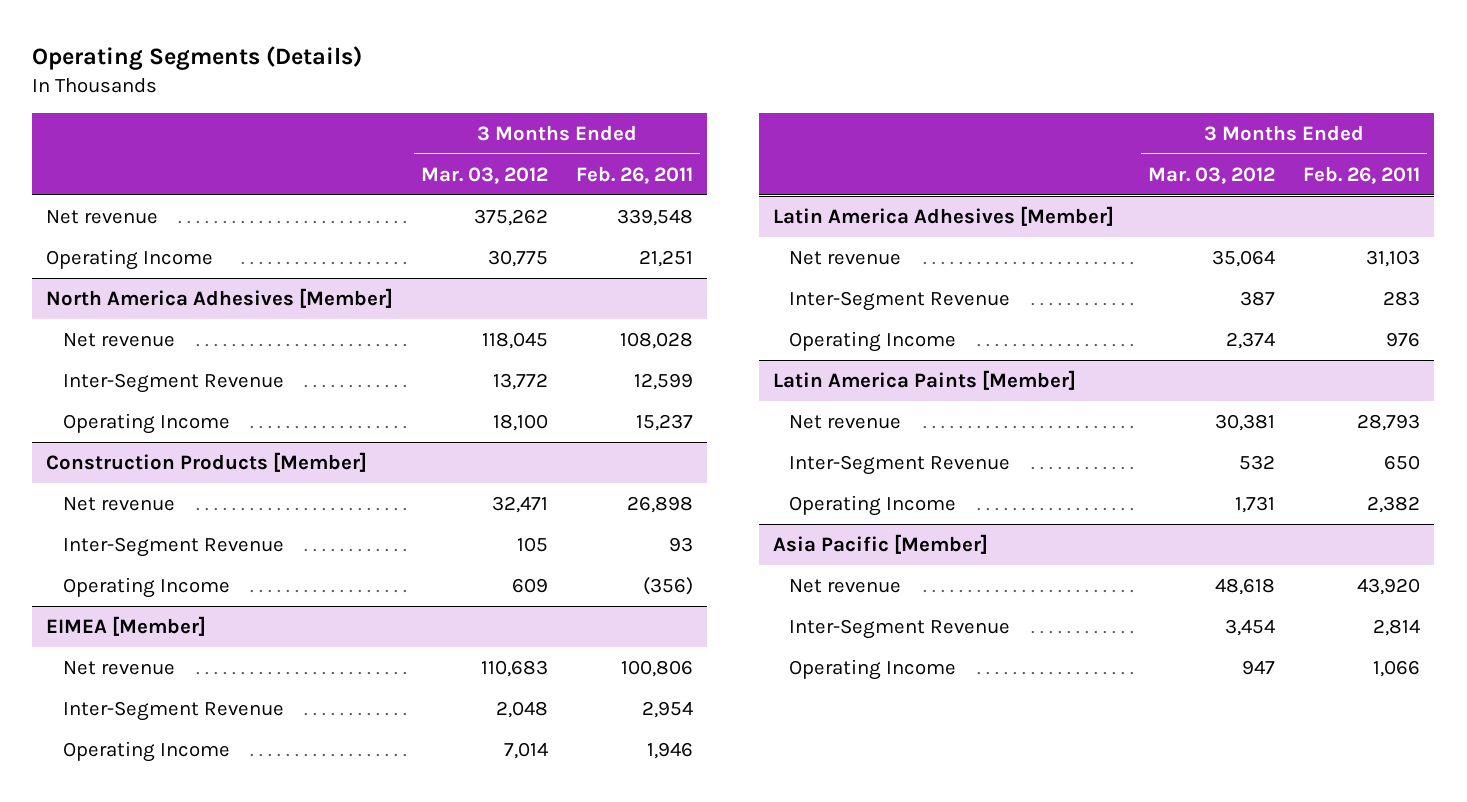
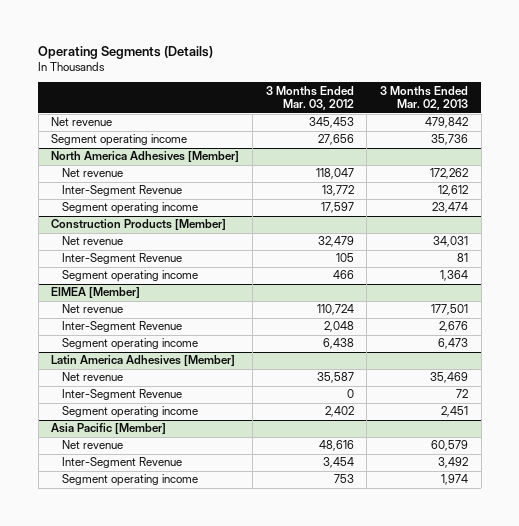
- | 3 Months Ended Mar. 03, 2012 | 3 Months Ended Feb. 26, 2011
+ | 3 Months Ended Mar. 03, 2012 | 3 Months Ended Mar. 02, 2013
- Net revenue | 375,262 | 339,548
- Operating Income | 30,775 | 21,251
+ Net revenue | 345,453 | 479,842
+ Segment operating income | 27,656 | 35,736
@ North America Adhesives [Member]
- Net revenue | 118,045 | 108,028
+ Net revenue | 118,047 | 172,262
- Operating Income | 18,100 | 15,237
+ Segment operating income | 17,597 | 23,474
@ Construction Products [Member]
- Net revenue | 32,471 | 26,898
+ Net revenue | 32,479 | 34,031
- Operating Income | 609 | (356)
+ Segment operating income | 466 | 1,364
@ EIMEA [Member]
- Net revenue | 110,683 | 100,806
+ Net revenue | 110,724 | 177,501
- Operating Income | 7,014 | 1,946
+ Segment operating income | 6,438 | 6,473
@ Latin America Adhesives [Member]
- Net revenue | 35,064 | 31,103
- Inter-Segment Revenue | 387 | 283
- Operating Income | 2,374 | 976
- Latin America Paints [Member]
- Net revenue | 30,381 | 28,793
- Inter-Segment Revenue | 532 | 650
- Operating Income | 1,731 | 2,382
@ Latin America Adhesives [Member]
+ Net revenue | 35,587 | 35,469
+ Inter-Segment Revenue | 0 | 72
+ Segment operating income | 2,402 | 2,451
@ Asia Pacific [Member]
- Net revenue | 48,618 | 43,920
+ Net revenue | 48,616 | 60,579
- Operating Income | 947 | 1,066
+ Segment operating income | 753 | 1,974

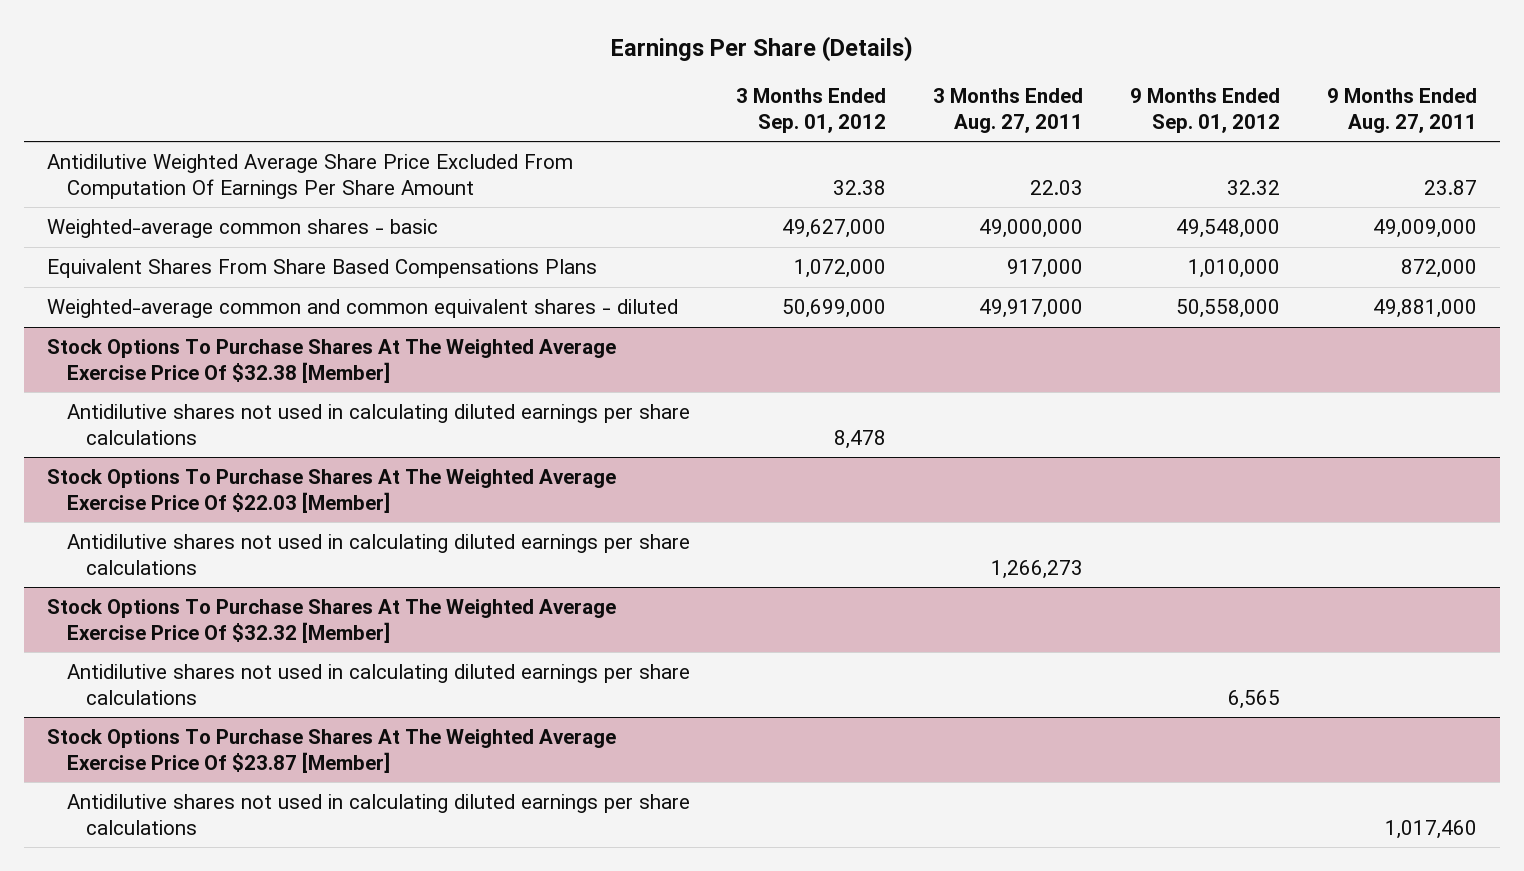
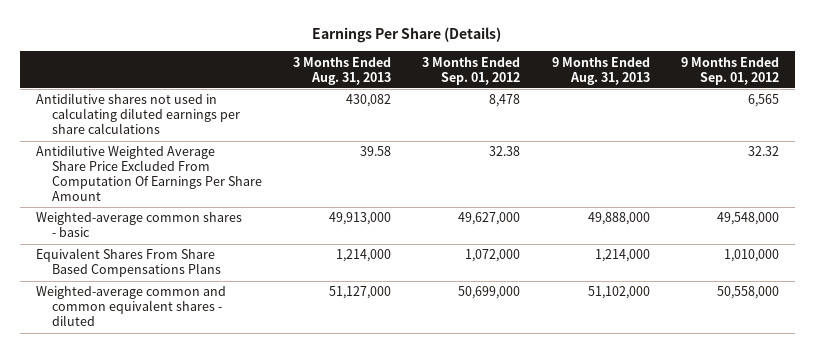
- | 3 Months Ended Sep. 01, 2012 | 3 Months Ended Aug. 27, 2011 | 9 Months Ended Sep. 01, 2012 | 9 Months Ended Aug. 27, 2011
+ | 3 Months Ended Aug. 31, 2013 | 3 Months Ended Sep. 01, 2012 | 9 Months Ended Aug. 31, 2013 | 9 Months Ended Sep. 01, 2012
+ Antidilutive shares not used in calculating diluted earnings per share calculations | 430,082 | 8,478 | | 6,565
- Stock Options To Purchase Shares At The Weighted Average Exercise Price Of $32.38 [Member]
- Antidilutive shares not used in calculating diluted earnings per share calculations | 8,478 | | |
- Stock Options To Purchase Shares At The Weighted Average Exercise Price Of $22.03 [Member]
- Antidilutive shares not used in calculating diluted earnings per share calculations | | 1,266,273 | |
- Stock Options To Purchase Shares At The Weighted Average Exercise Price Of $32.32 [Member]
- Antidilutive shares not used in calculating diluted earnings per share calculations | | | 6,565 |
- Stock Options To Purchase Shares At The Weighted Average Exercise Price Of $23.87 [Member]
- Antidilutive shares not used in calculating diluted earnings per share calculations | | | | 1,017,460

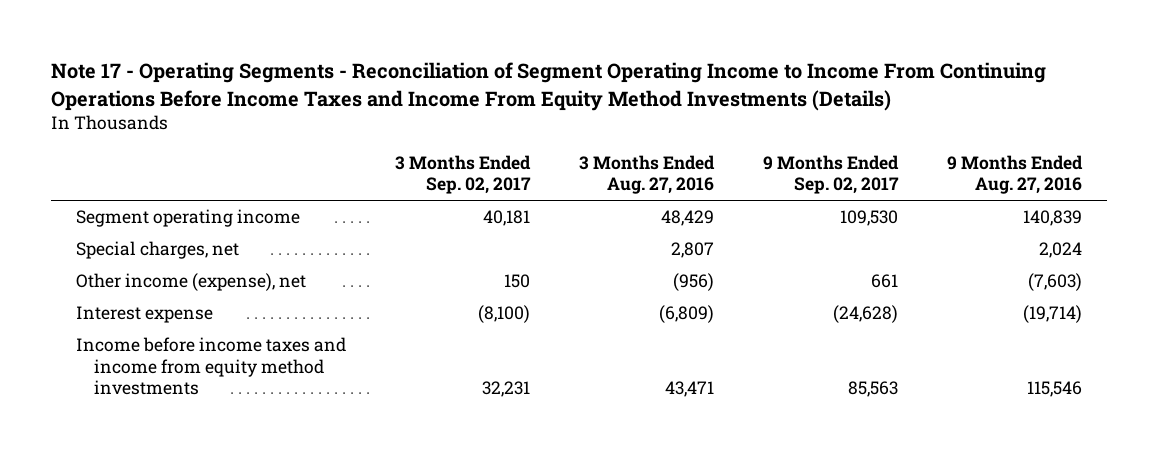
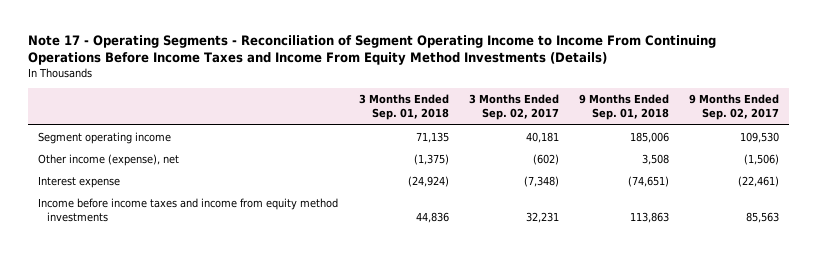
- | 3 Months Ended Sep. 02, 2017 | 3 Months Ended Aug. 27, 2016 | 9 Months Ended Sep. 02, 2017 | 9 Months Ended Aug. 27, 2016
+ | 3 Months Ended Sep. 01, 2018 | 3 Months Ended Sep. 02, 2017 | 9 Months Ended Sep. 01, 2018 | 9 Months Ended Sep. 02, 2017
- Special charges, net | | 2,807 | | 2,024
- Other income (expense), net | 150 | (956) | 661 | (7,603)
- Interest expense | (8,100) | (6,809) | (24,628) | (19,714)
+ Other income (expense), net | (1,375) | (602) | 3,508 | (1,506)
+ Interest expense | (24,924) | (7,348) | (74,651) | (22,461)

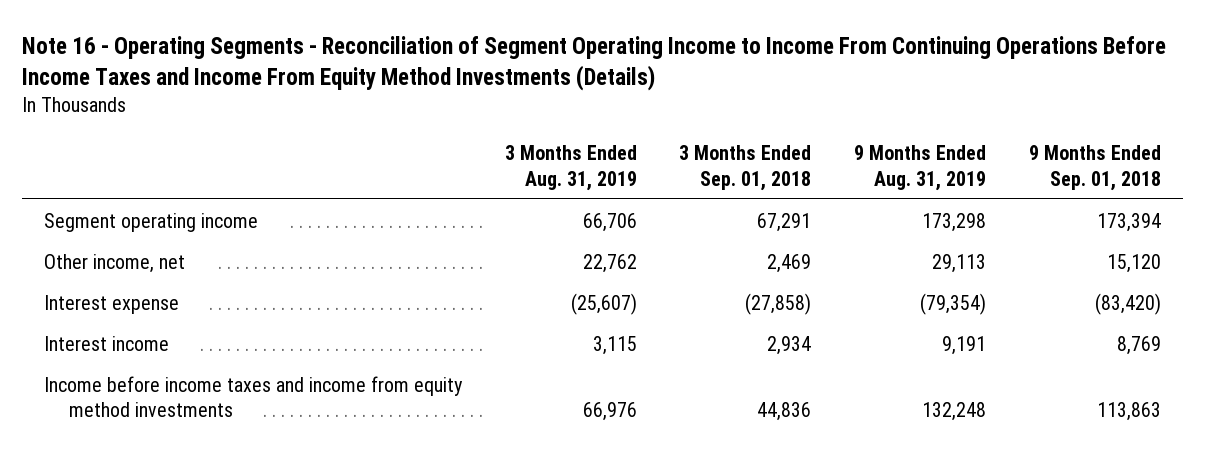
- Note 17 - Operating Segments - Reconciliation of Segment Operating Income to Income From Continuing Operations Before Income Taxes and Income From Equity Method Investments (Details)
+ Note 16 - Operating Segments - Reconciliation of Segment Operating Income to Income From Continuing Operations Before Income Taxes and Income From Equity Method Investments (Details)
- | 3 Months Ended Sep. 01, 2018 | 3 Months Ended Sep. 02, 2017 | 9 Months Ended Sep. 01, 2018 | 9 Months Ended Sep. 02, 2017
+ | 3 Months Ended Aug. 31, 2019 | 3 Months Ended Sep. 01, 2018 | 9 Months Ended Aug. 31, 2019 | 9 Months Ended Sep. 01, 2018
- Segment operating income | 71,135 | 40,181 | 185,006 | 109,530
- Other income (expense), net | (1,375) | (602) | 3,508 | (1,506)
- Interest expense | (24,924) | (7,348) | (74,651) | (22,461)
+ Segment operating income | 66,706 | 67,291 | 173,298 | 173,394
+ Other income, net | 22,762 | 2,469 | 29,113 | 15,120
+ Interest expense | (25,607) | (27,858) | (79,354) | (83,420)
+ Interest income | 3,115 | 2,934 | 9,191 | 8,769

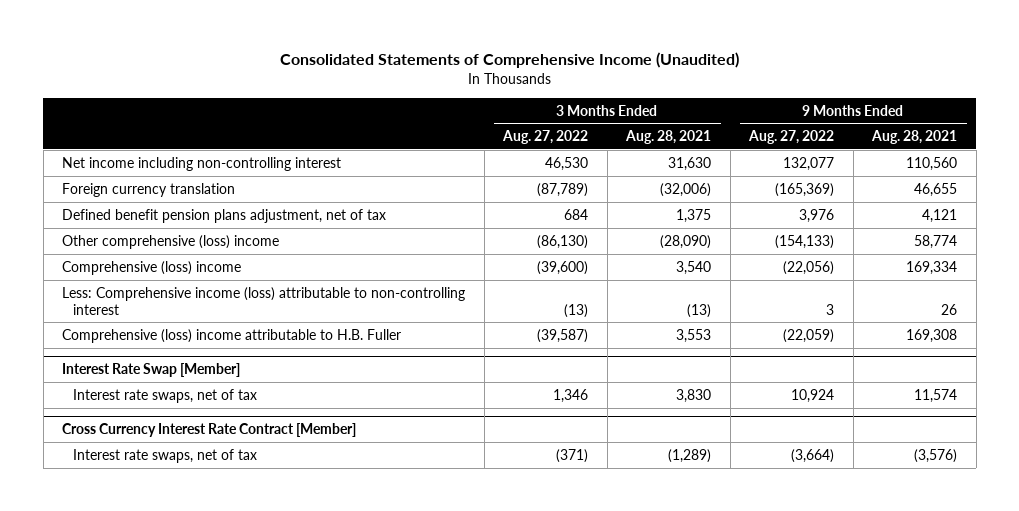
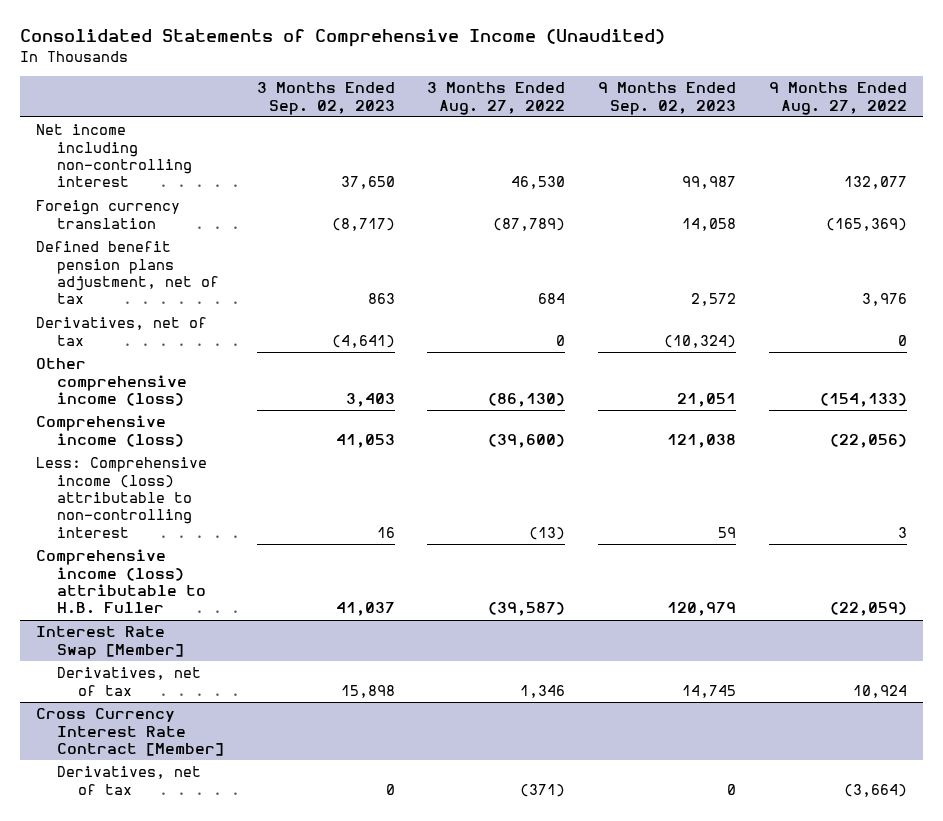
- | 3 Months Ended Aug. 27, 2022 | 3 Months Ended Aug. 28, 2021 | 9 Months Ended Aug. 27, 2022 | 9 Months Ended Aug. 28, 2021
+ | 3 Months Ended Sep. 02, 2023 | 3 Months Ended Aug. 27, 2022 | 9 Months Ended Sep. 02, 2023 | 9 Months Ended Aug. 27, 2022
- Other comprehensive (loss) income | (86,130) | (28,090) | (154,133) | 58,774
- Comprehensive (loss) income | (39,600) | 3,540 | (22,056) | 169,334
+ Derivatives, net of tax | (4,641) | 0 | (10,324) | 0
+ Other comprehensive income (loss) | 3,403 | (86,130) | 21,051 | (154,133)
+ Comprehensive income (loss) | 41,053 | (39,600) | 121,038 | (22,056)
- Comprehensive (loss) income attributable to H.B. Fuller | (39,587) | 3,553 | (22,059) | 169,308
+ Comprehensive income (loss) attributable to H.B. Fuller | 41,037 | (39,587) | 120,979 | (22,059)
@ Interest Rate Swap [Member]
- Interest rate swaps, net of tax | 1,346 | 3,830 | 10,924 | 11,574
+ Derivatives, net of tax | 15,898 | 1,346 | 14,745 | 10,924
@ Cross Currency Interest Rate Contract [Member]
- Interest rate swaps, net of tax | (371) | (1,289) | (3,664) | (3,576)
+ Derivatives, net of tax | 0 | (371) | 0 | (3,664)

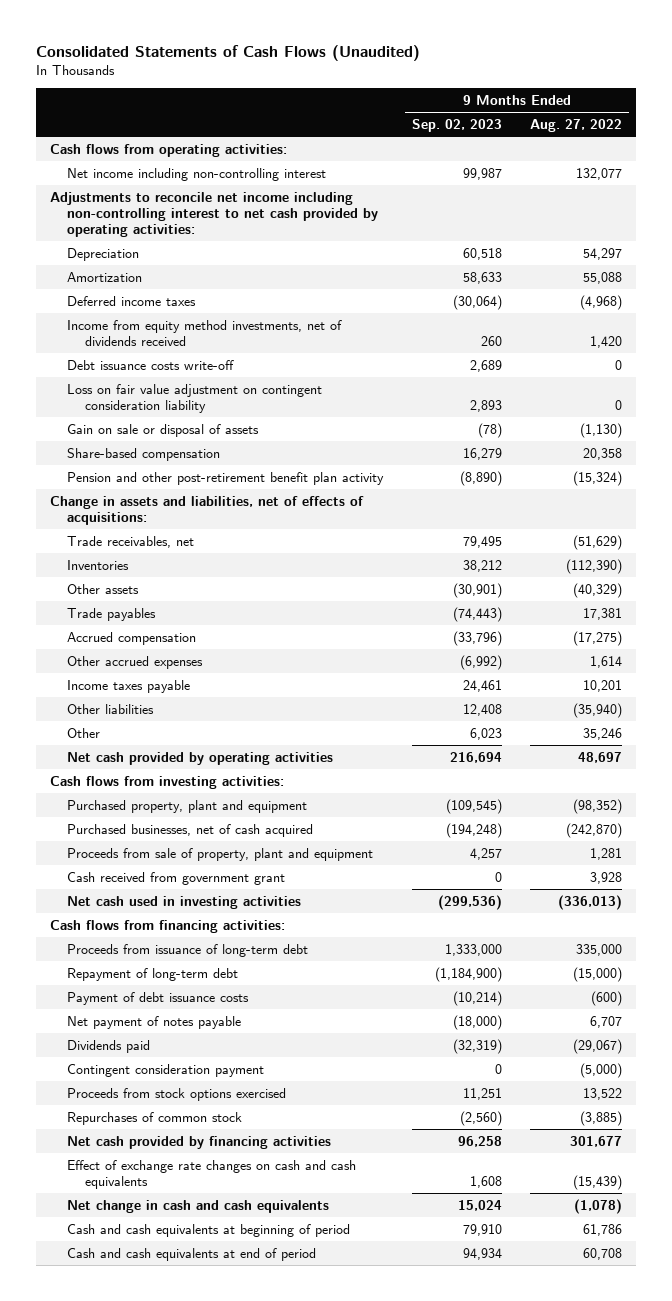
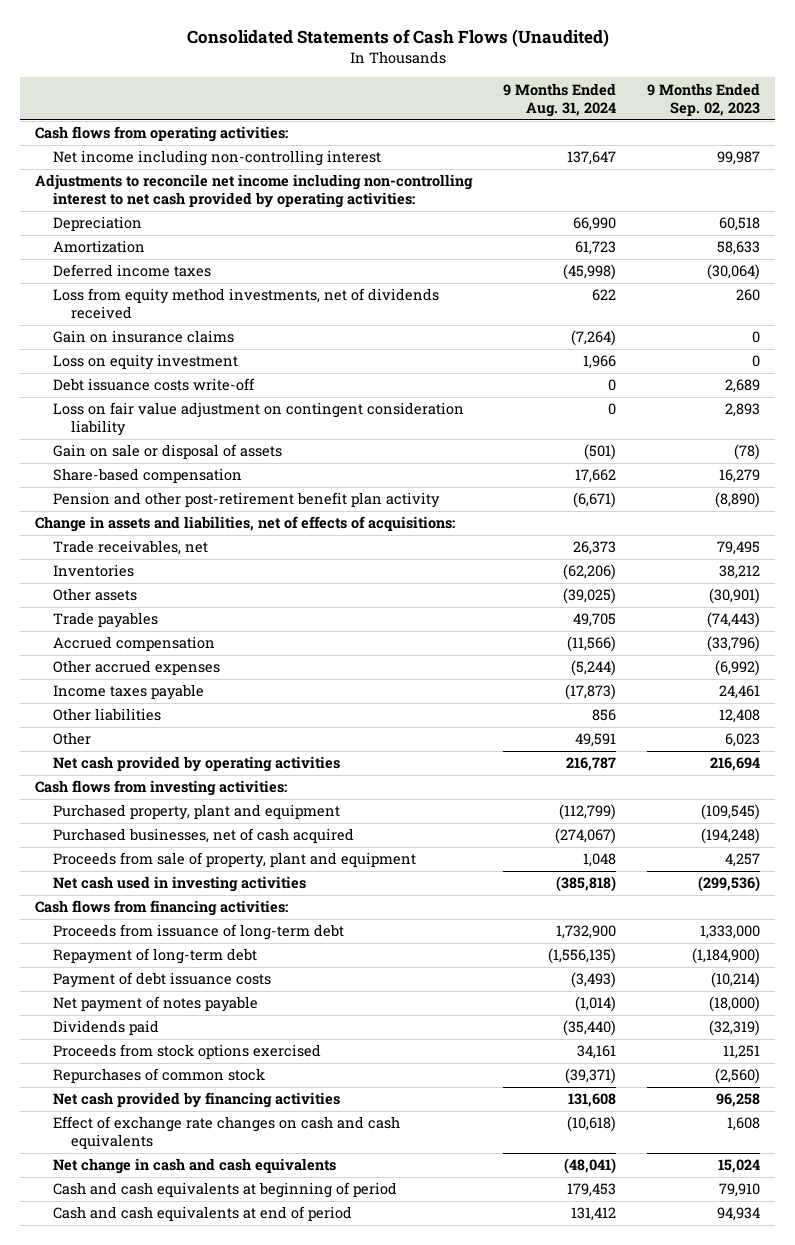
- | 9 Months Ended Sep. 02, 2023 | 9 Months Ended Aug. 27, 2022
+ | 9 Months Ended Aug. 31, 2024 | 9 Months Ended Sep. 02, 2023
- Income from equity method investments, net of dividends received | 260 | 1,420
+ Loss from equity method investments, net of dividends received | 622 | 260
+ Gain on insurance claims | (7,264) | 0
+ Loss on equity investment | 1,966 | 0
- Cash received from government grant | 0 | 3,928
- Contingent consideration payment | 0 | (5,000)

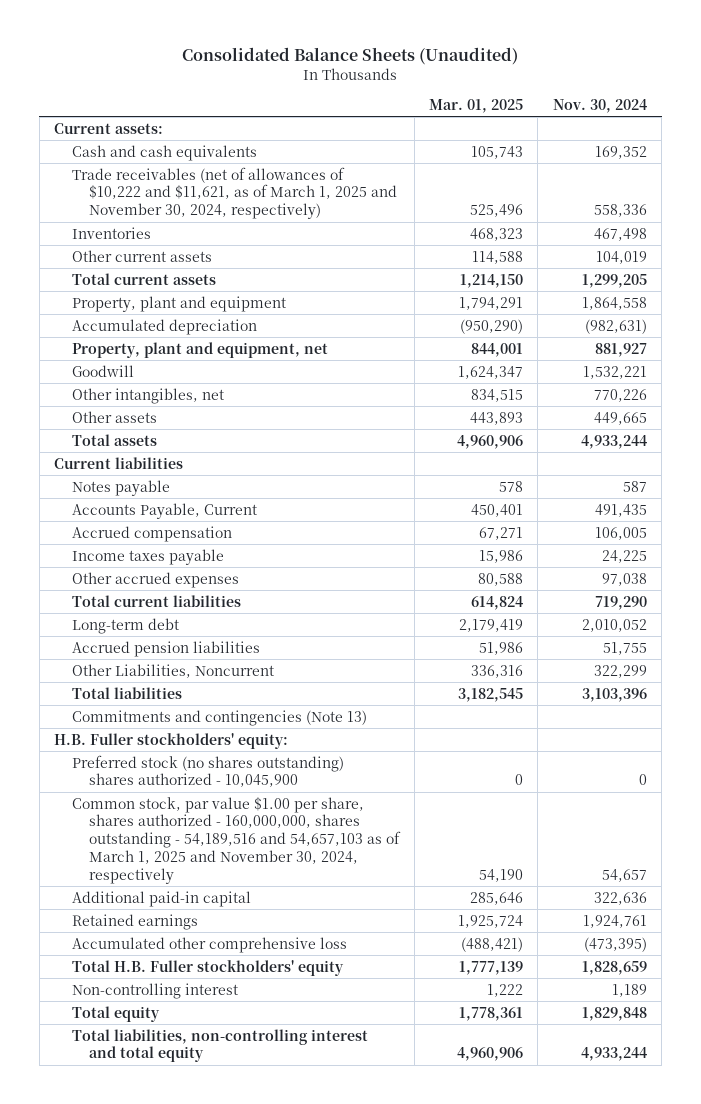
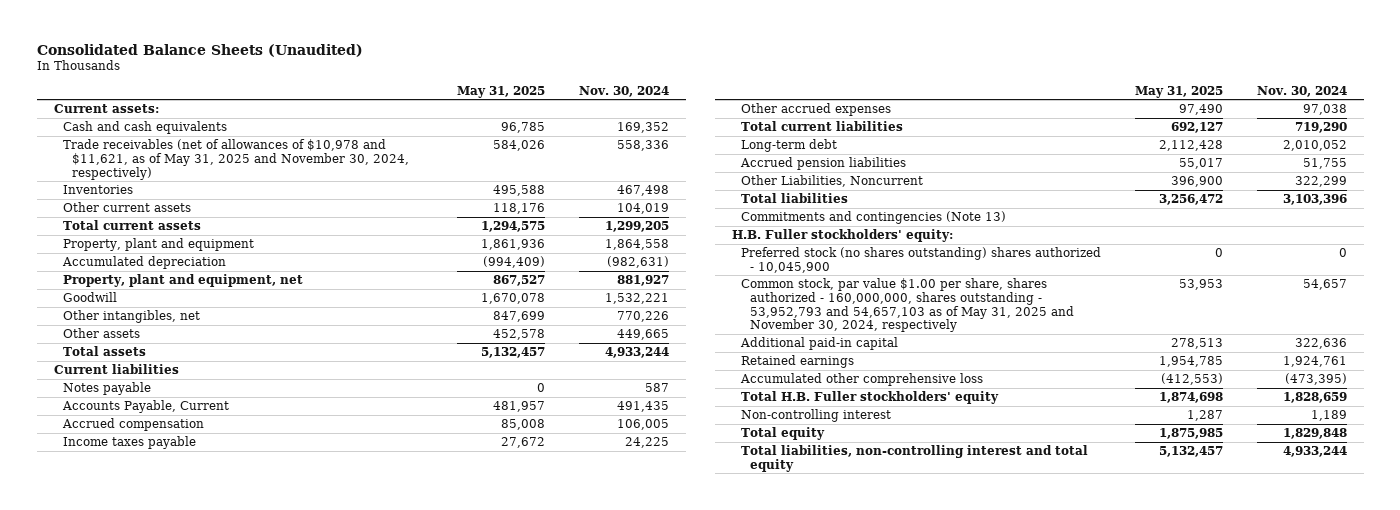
- | Mar. 01, 2025 | Nov. 30, 2024
+ | May 31, 2025 | Nov. 30, 2024
- Trade receivables (net of allowances of $10,222 and $11,621, as of March 1, 2025 and November 30, 2024, respectively) | 525,496 | 558,336
+ Trade receivables (net of allowances of $10,978 and $11,621, as of May 31, 2025 and November 30, 2024, respectively) | 584,026 | 558,336
- Common stock, par value $1.00 per share, shares authorized - 160,000,000, shares outstanding - 54,189,516 and 54,657,103 as of March 1, 2025 and November 30, 2024, respectively | 54,190 | 54,657
+ Common stock, par value $1.00 per share, shares authorized - 160,000,000, shares outstanding - 53,952,793 and 54,657,103 as of May 31, 2025 and November 30, 2024, respectively | 53,953 | 54,657

